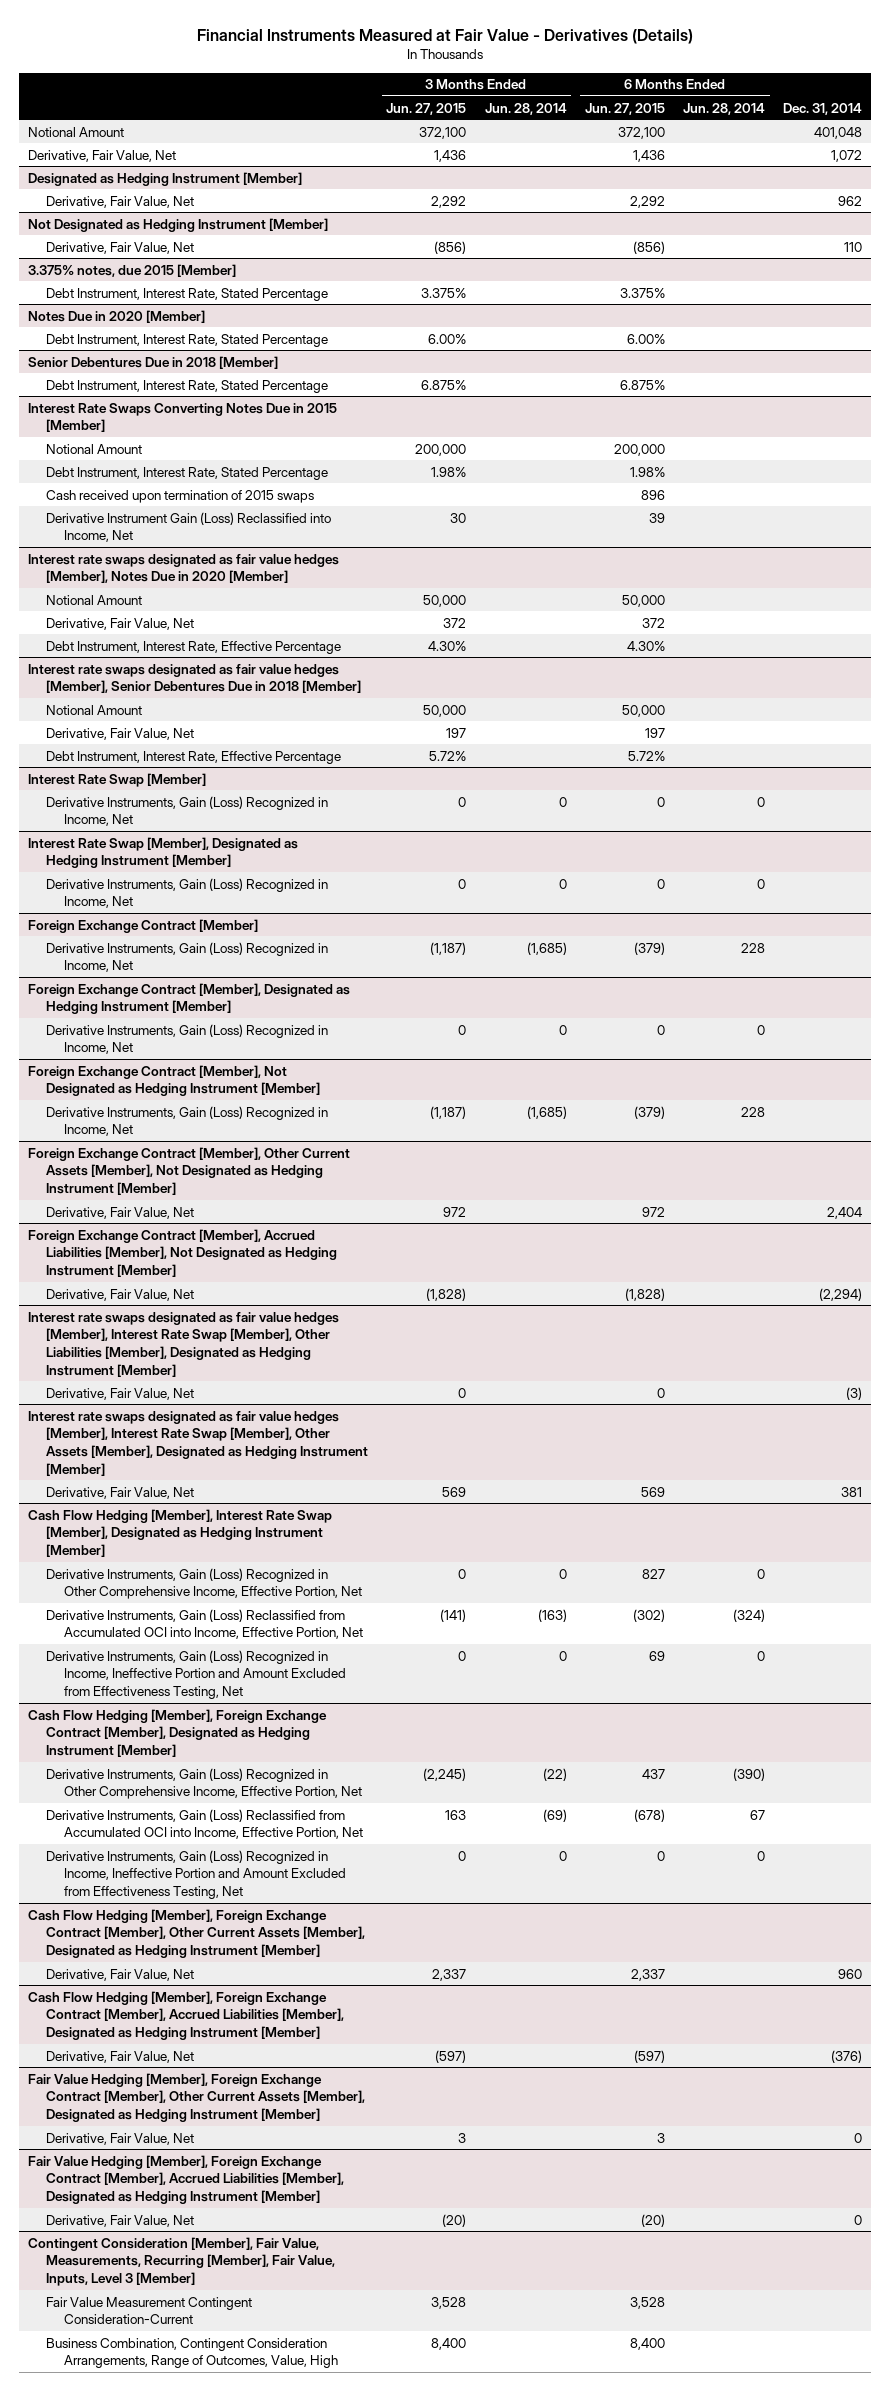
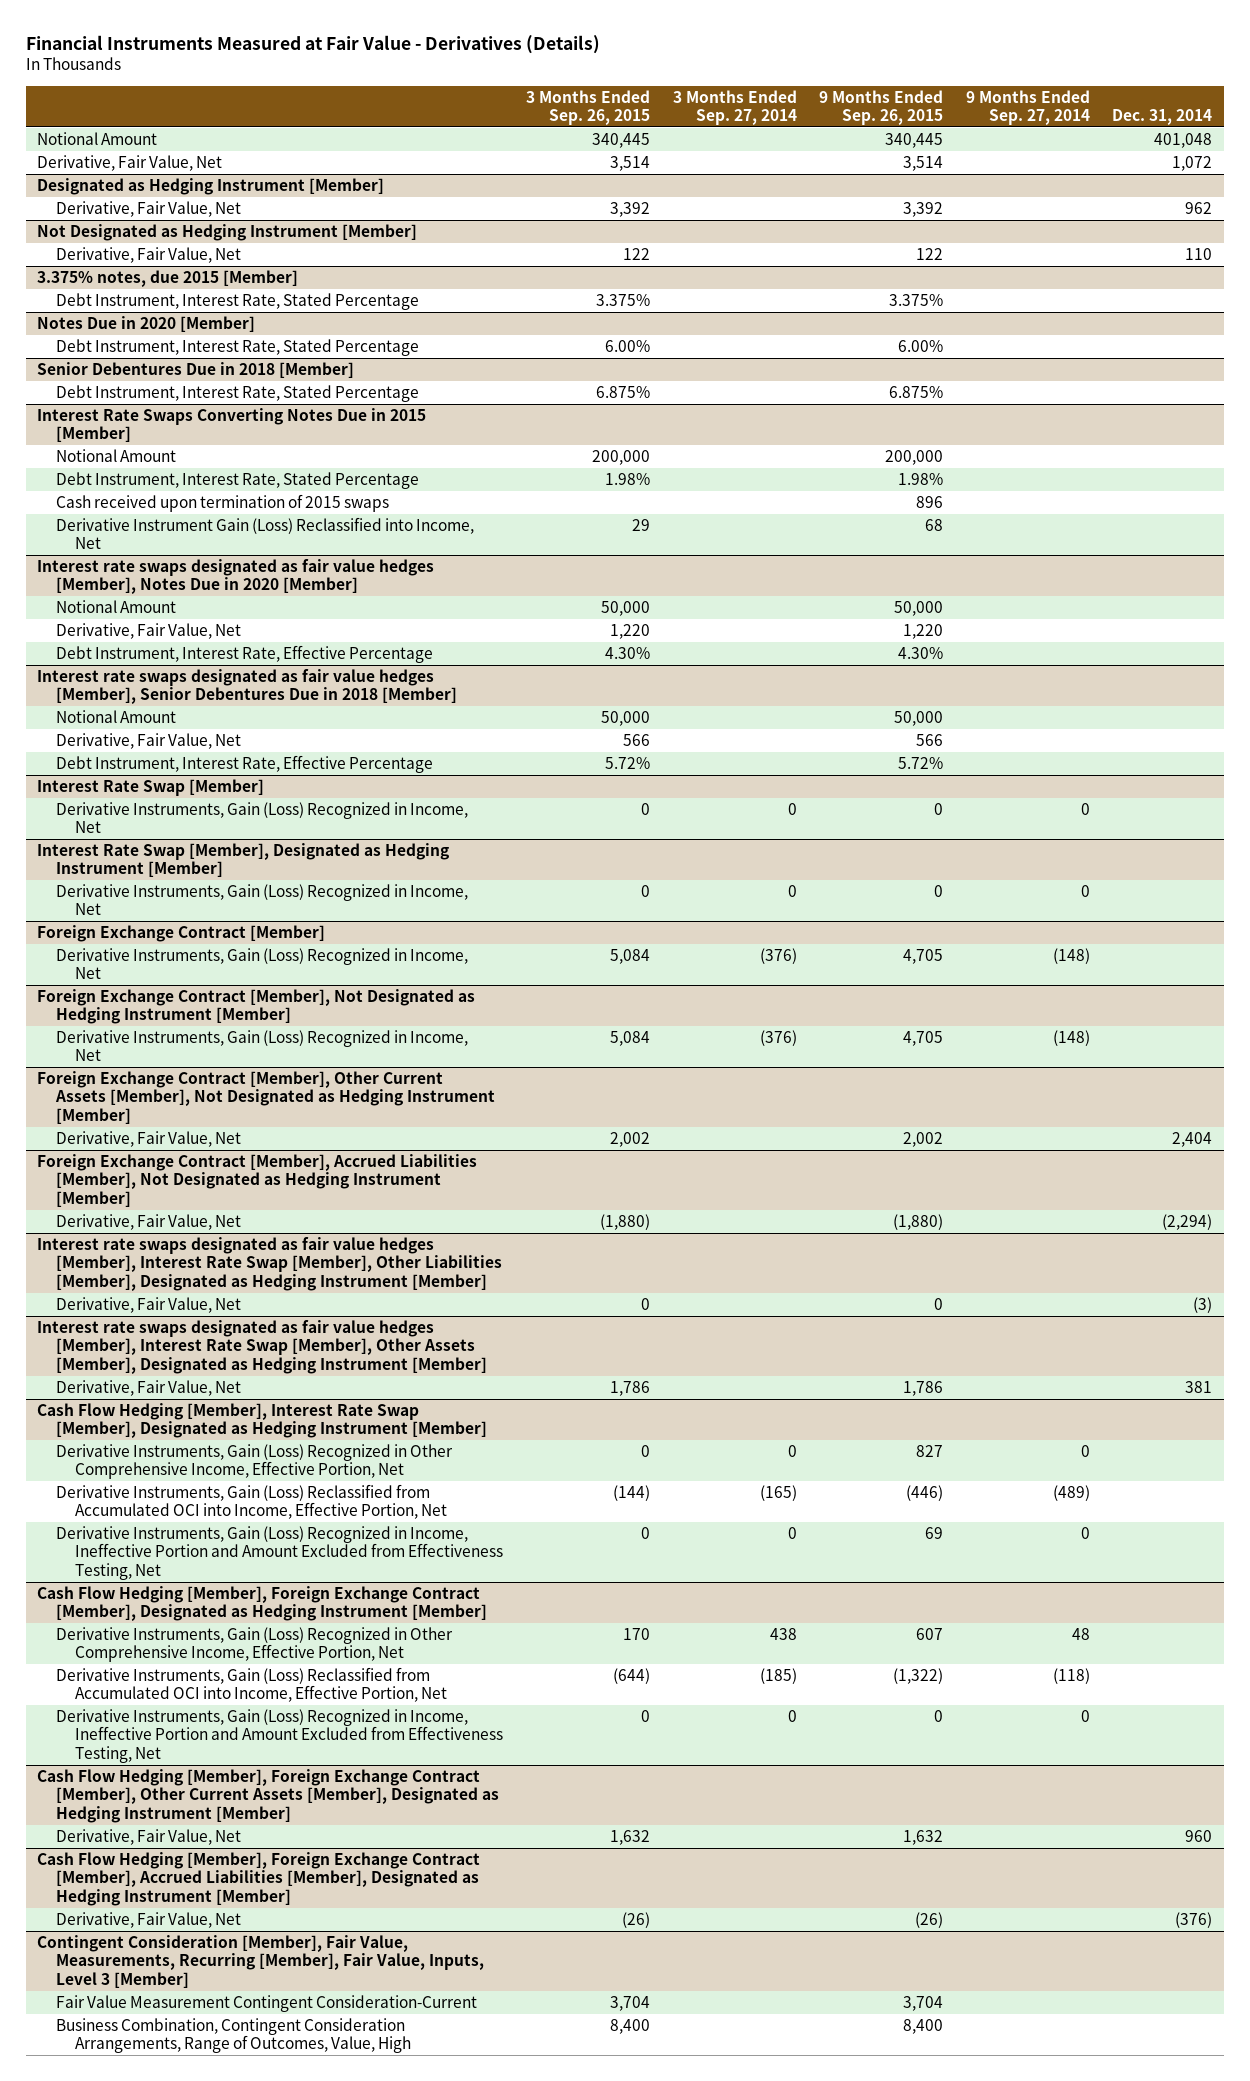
- | 3 Months Ended Jun. 27, 2015 | 3 Months Ended Jun. 28, 2014 | 6 Months Ended Jun. 27, 2015 | 6 Months Ended Jun. 28, 2014 | Dec. 31, 2014
+ | 3 Months Ended Sep. 26, 2015 | 3 Months Ended Sep. 27, 2014 | 9 Months Ended Sep. 26, 2015 | 9 Months Ended Sep. 27, 2014 | Dec. 31, 2014
- Foreign Exchange Contract [Member], Designated as Hedging Instrument [Member]
- Derivative Instruments, Gain (Loss) Recognized in Income, Net | 0 | 0 | 0 | 0 |
- Fair Value Hedging [Member], Foreign Exchange Contract [Member], Other Current Assets [Member], Designated as Hedging Instrument [Member]
- Derivative, Fair Value, Net | 3 | | 3 | | 0
- Fair Value Hedging [Member], Foreign Exchange Contract [Member], Accrued Liabilities [Member], Designated as Hedging Instrument [Member]
- Derivative, Fair Value, Net | (20) | | (20) | | 0

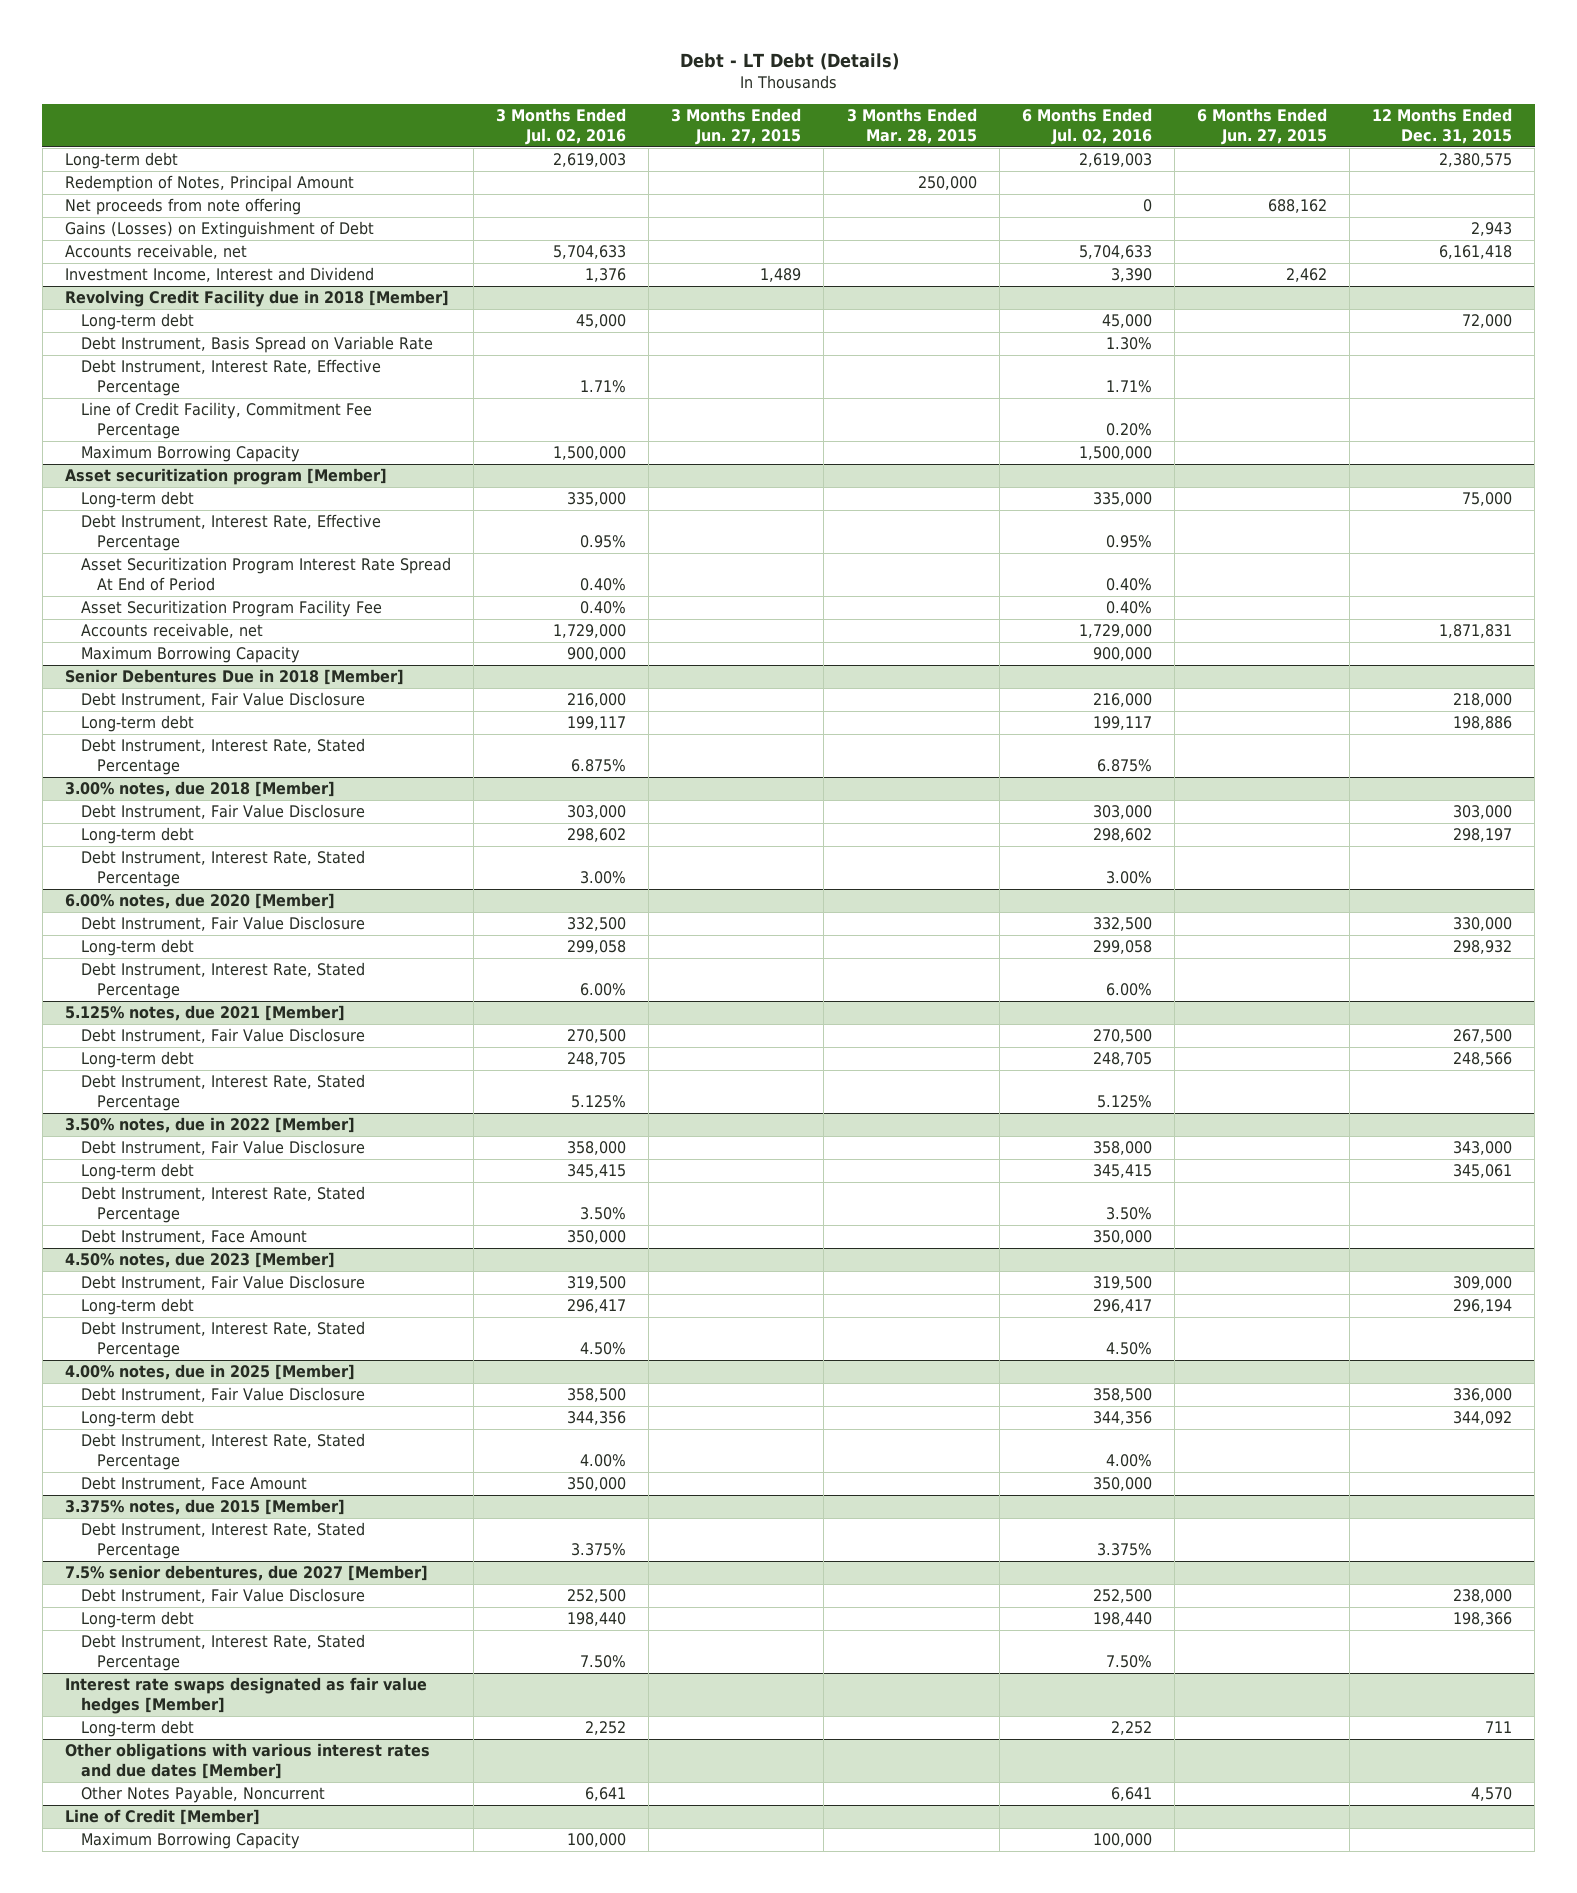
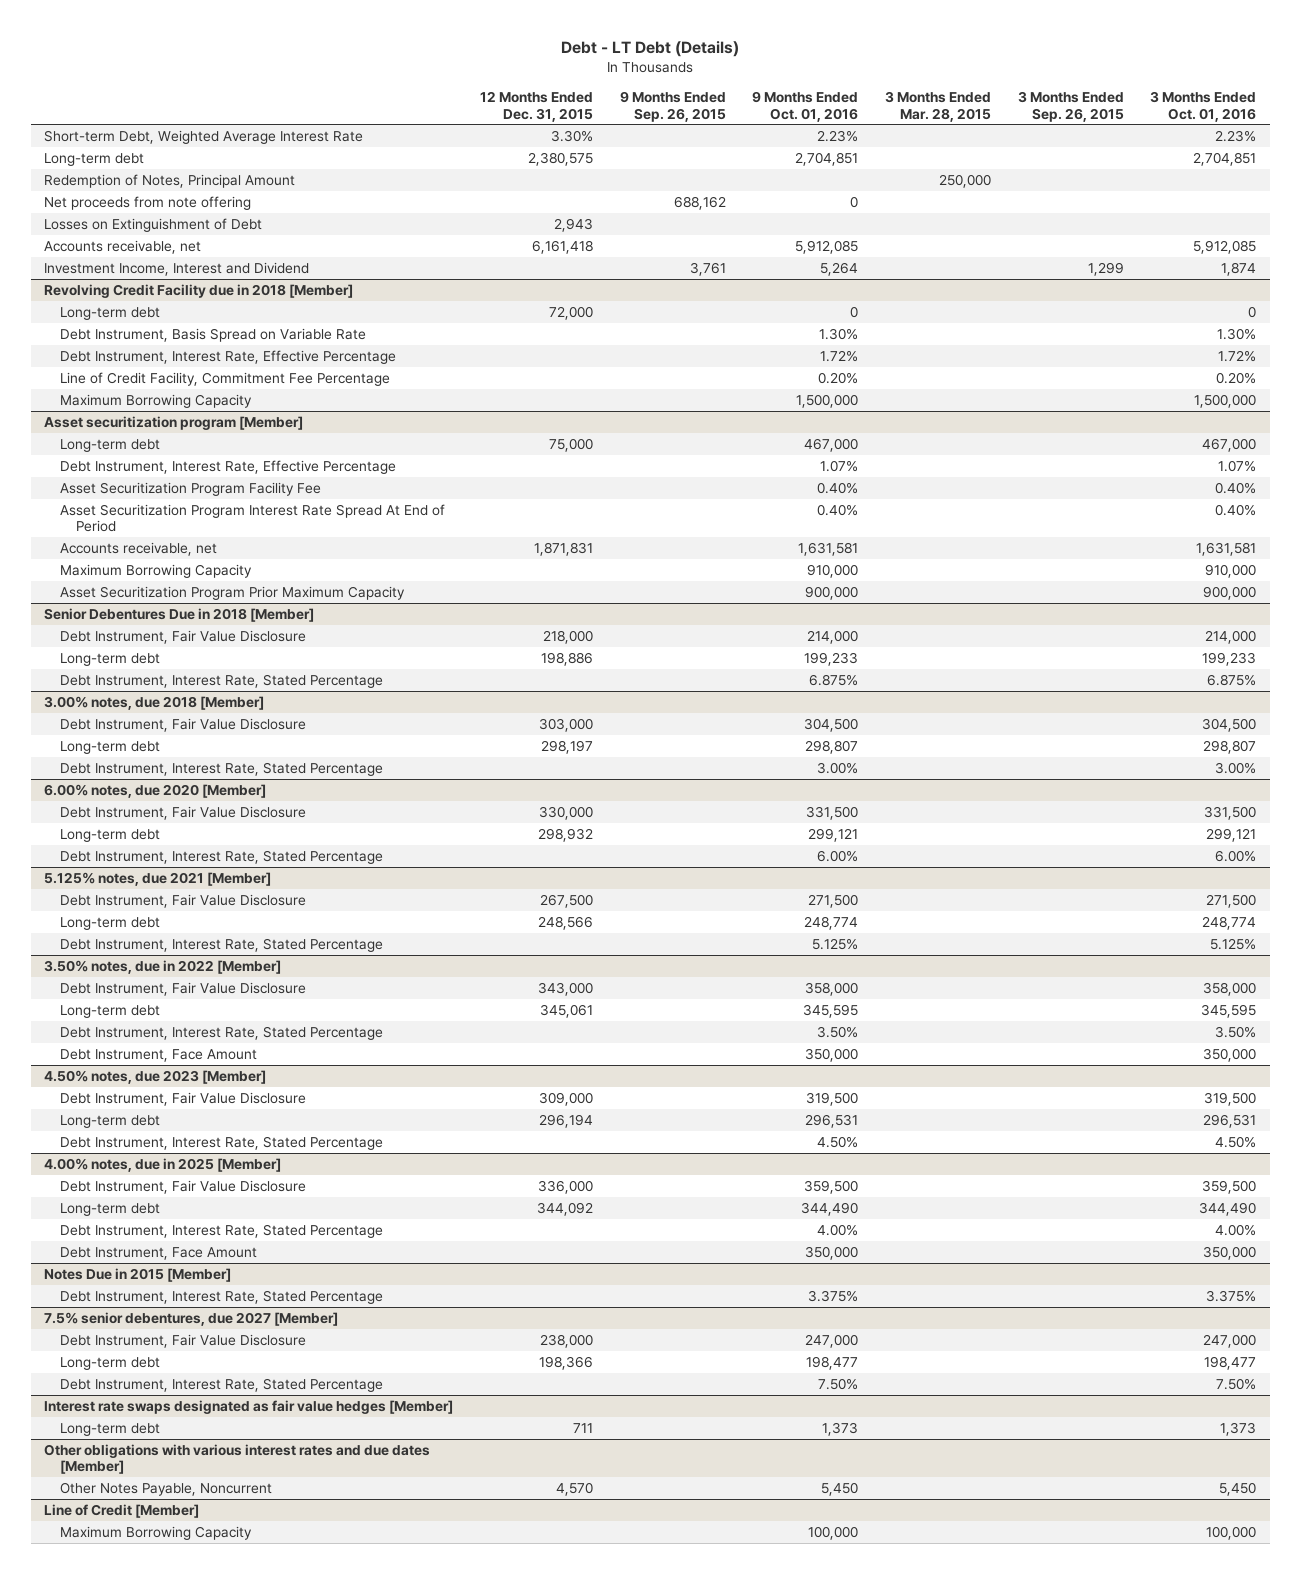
- | 3 Months Ended Jul. 02, 2016 | 3 Months Ended Jun. 27, 2015 | 3 Months Ended Mar. 28, 2015 | 6 Months Ended Jul. 02, 2016 | 6 Months Ended Jun. 27, 2015 | 12 Months Ended Dec. 31, 2015
+ | 12 Months Ended Dec. 31, 2015 | 9 Months Ended Sep. 26, 2015 | 9 Months Ended Oct. 01, 2016 | 3 Months Ended Mar. 28, 2015 | 3 Months Ended Sep. 26, 2015 | 3 Months Ended Oct. 01, 2016
+ Short-term Debt, Weighted Average Interest Rate | 3.30% | | 2.23% | | | 2.23%
- Gains (Losses) on Extinguishment of Debt | | | | | | 2,943
+ Losses on Extinguishment of Debt | 2,943 | | | | |
@ Asset securitization program [Member]
moved down: Asset Securitization Program Interest Rate Spread At End of Period | | | 0.40% | | | 0.40%
+ Asset Securitization Program Prior Maximum Capacity | | | 900,000 | | | 900,000
- 3.375% notes, due 2015 [Member]
+ Notes Due in 2015 [Member]

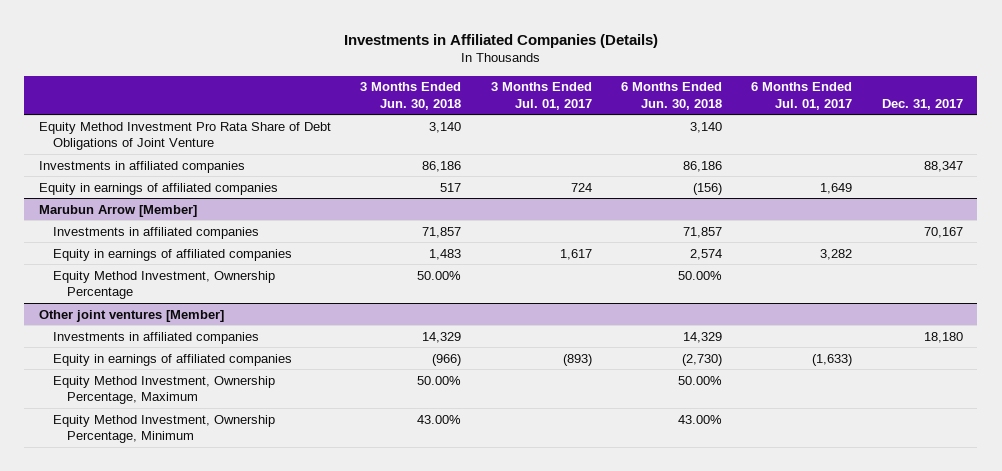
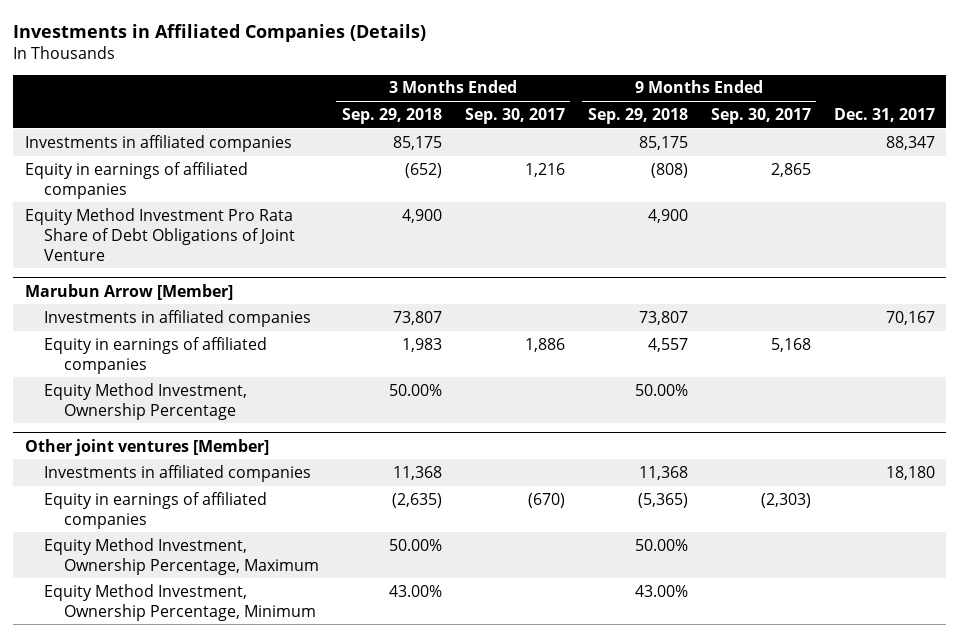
- | 3 Months Ended Jun. 30, 2018 | 3 Months Ended Jul. 01, 2017 | 6 Months Ended Jun. 30, 2018 | 6 Months Ended Jul. 01, 2017 | Dec. 31, 2017
+ | 3 Months Ended Sep. 29, 2018 | 3 Months Ended Sep. 30, 2017 | 9 Months Ended Sep. 29, 2018 | 9 Months Ended Sep. 30, 2017 | Dec. 31, 2017
moved down: Equity Method Investment Pro Rata Share of Debt Obligations of Joint Venture | 4,900 | | 4,900 | |

